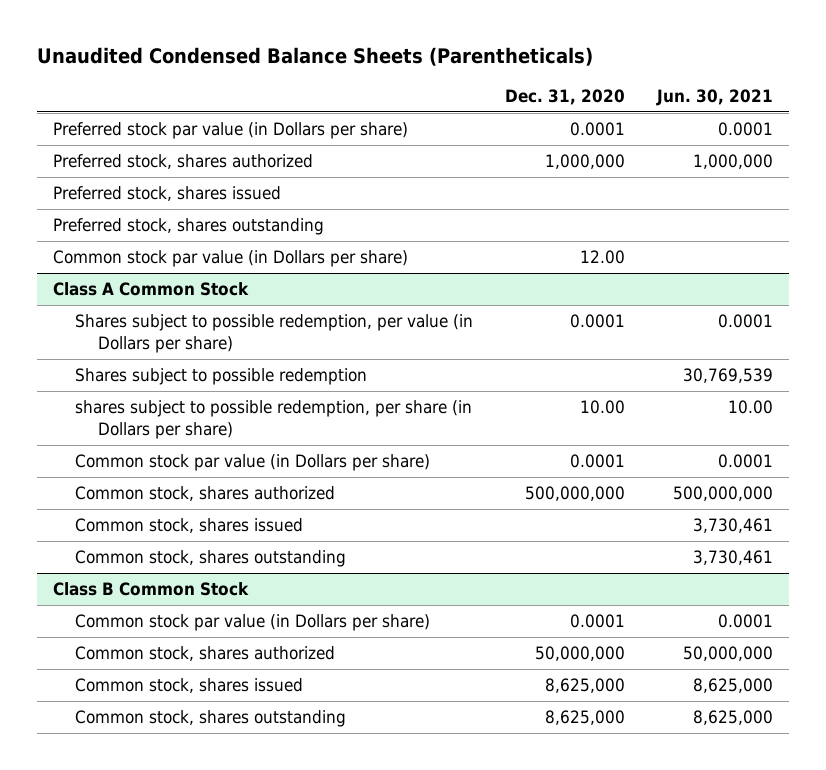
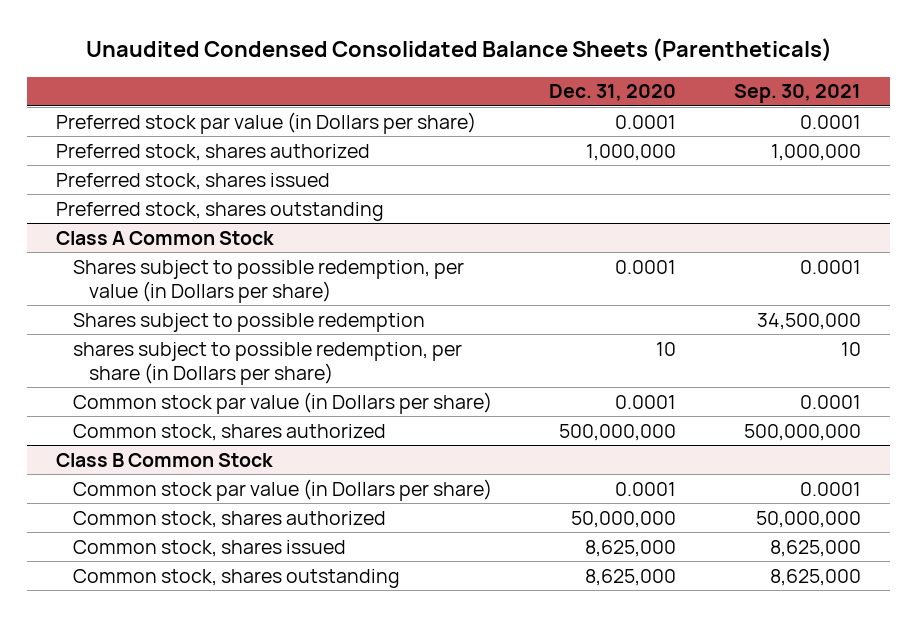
- Unaudited Condensed Balance Sheets (Parentheticals)
+ Unaudited Condensed Consolidated Balance Sheets (Parentheticals)
- | Dec. 31, 2020 | Jun. 30, 2021
+ | Dec. 31, 2020 | Sep. 30, 2021
- Common stock par value (in Dollars per share) | 12.00 |
@ Class A Common Stock
- shares subject to possible redemption, per share (in Dollars per share) | 10.00 | 10.00
+ shares subject to possible redemption, per share (in Dollars per share) | 10 | 10
- Common stock, shares issued | | 3,730,461
- Common stock, shares outstanding | | 3,730,461

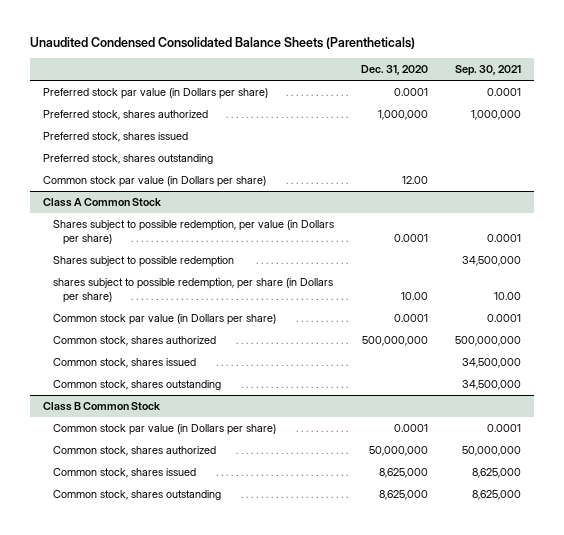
+ Common stock par value (in Dollars per share) | 12.00 |
@ Class A Common Stock
- shares subject to possible redemption, per share (in Dollars per share) | 10 | 10
+ shares subject to possible redemption, per share (in Dollars per share) | 10.00 | 10.00
+ Common stock, shares issued | | 34,500,000
+ Common stock, shares outstanding | | 34,500,000

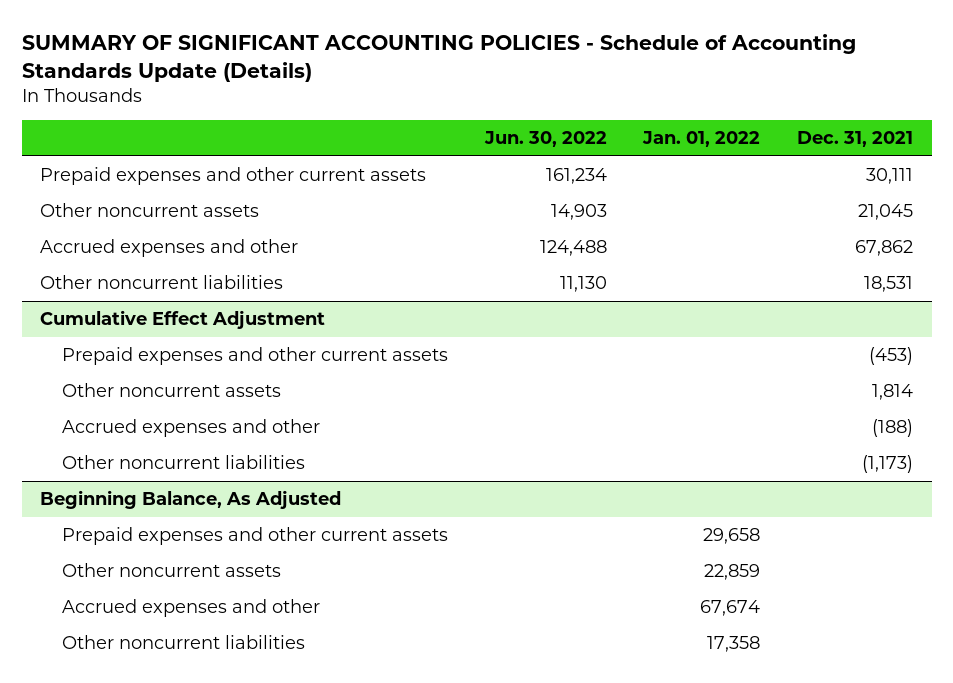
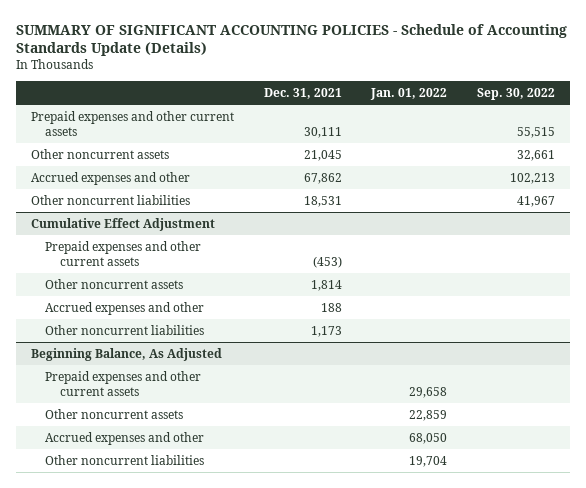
- | Jun. 30, 2022 | Jan. 01, 2022 | Dec. 31, 2021
+ | Dec. 31, 2021 | Jan. 01, 2022 | Sep. 30, 2022
@ Cumulative Effect Adjustment
- Accrued expenses and other | | | (188)
- Other noncurrent liabilities | | | (1,173)
+ Accrued expenses and other | 188 | |
+ Other noncurrent liabilities | 1,173 | |
@ Beginning Balance, As Adjusted
- Accrued expenses and other | | 67,674 |
- Other noncurrent liabilities | | 17,358 |
+ Accrued expenses and other | | 68,050 |
+ Other noncurrent liabilities | | 19,704 |

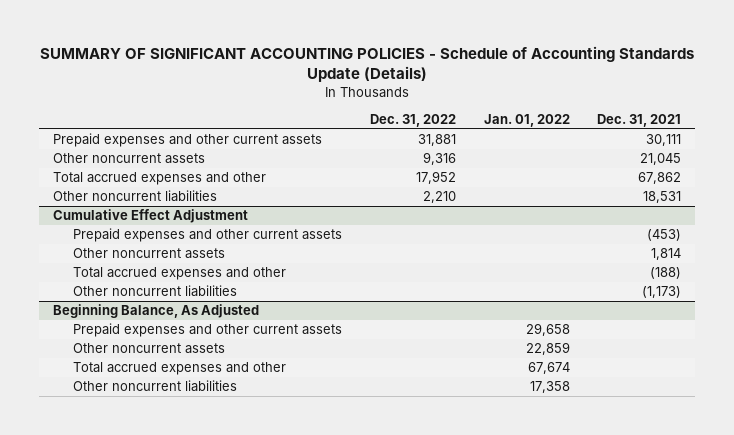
- | Dec. 31, 2021 | Jan. 01, 2022 | Sep. 30, 2022
+ | Dec. 31, 2022 | Jan. 01, 2022 | Dec. 31, 2021
- Accrued expenses and other | 67,862 | | 102,213
+ Total accrued expenses and other | 17,952 | | 67,862
@ Cumulative Effect Adjustment
- Accrued expenses and other | 188 | |
- Other noncurrent liabilities | 1,173 | |
+ Total accrued expenses and other | | | (188)
+ Other noncurrent liabilities | | | (1,173)
@ Beginning Balance, As Adjusted
- Accrued expenses and other | | 68,050 |
- Other noncurrent liabilities | | 19,704 |
+ Total accrued expenses and other | | 67,674 |
+ Other noncurrent liabilities | | 17,358 |

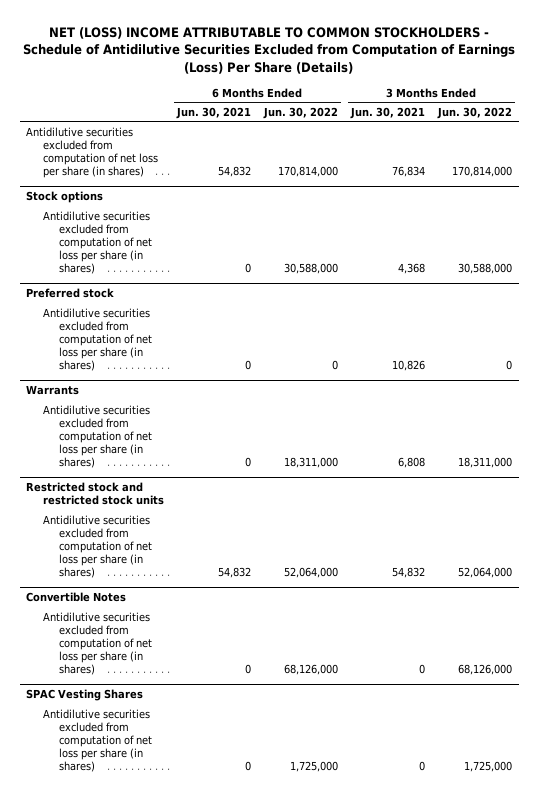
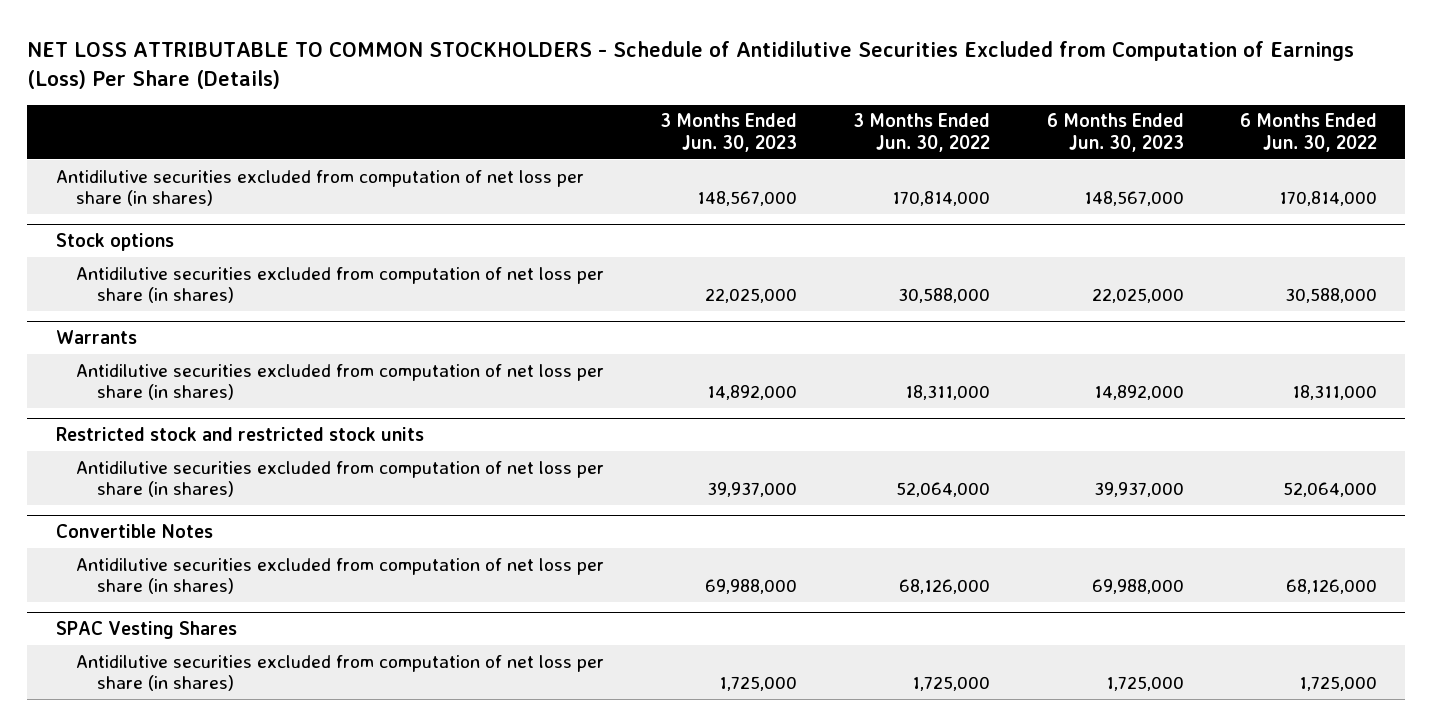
- NET (LOSS) INCOME ATTRIBUTABLE TO COMMON STOCKHOLDERS - Schedule of Antidilutive Securities Excluded from Computation of Earnings (Loss) Per Share (Details)
+ NET LOSS ATTRIBUTABLE TO COMMON STOCKHOLDERS - Schedule of Antidilutive Securities Excluded from Computation of Earnings (Loss) Per Share (Details)
- | 6 Months Ended Jun. 30, 2021 | 6 Months Ended Jun. 30, 2022 | 3 Months Ended Jun. 30, 2021 | 3 Months Ended Jun. 30, 2022
+ | 3 Months Ended Jun. 30, 2023 | 3 Months Ended Jun. 30, 2022 | 6 Months Ended Jun. 30, 2023 | 6 Months Ended Jun. 30, 2022
- Preferred stock
- Antidilutive securities excluded from computation of net loss per share (in shares) | 0 | 0 | 10,826 | 0

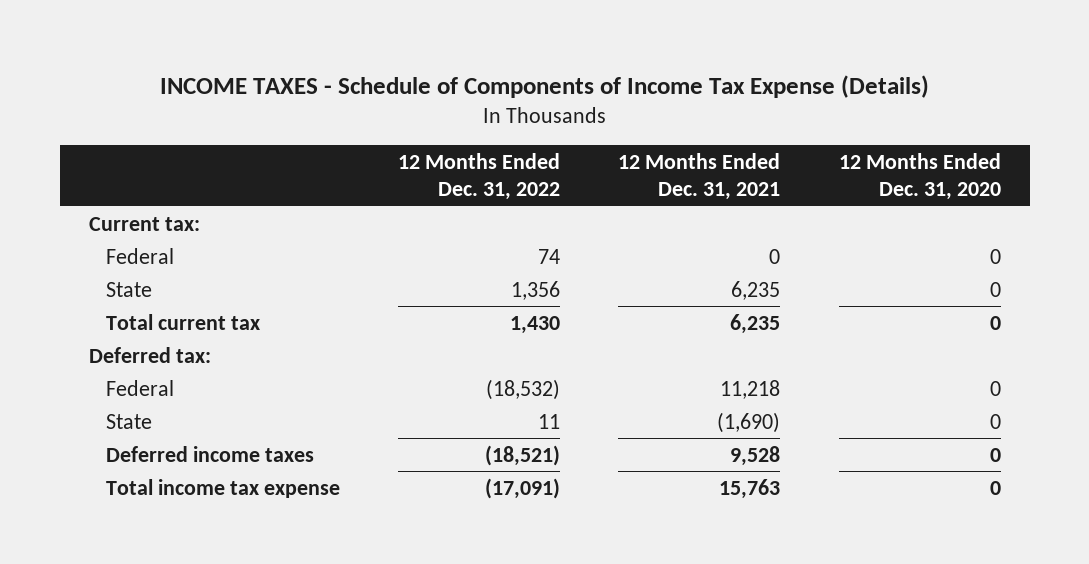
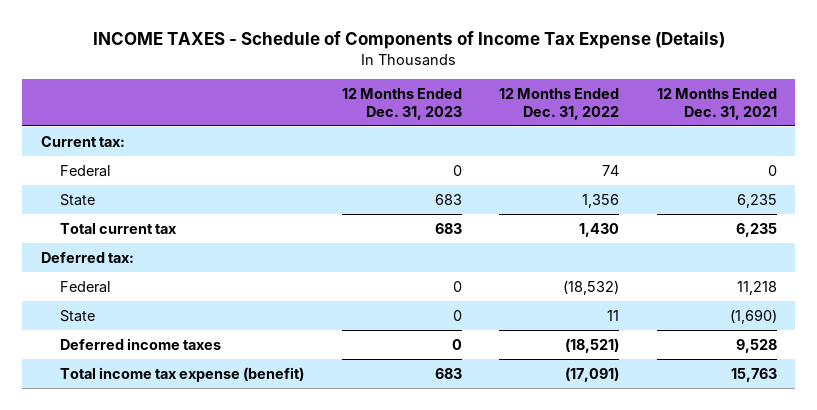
- | 12 Months Ended Dec. 31, 2022 | 12 Months Ended Dec. 31, 2021 | 12 Months Ended Dec. 31, 2020
+ | 12 Months Ended Dec. 31, 2023 | 12 Months Ended Dec. 31, 2022 | 12 Months Ended Dec. 31, 2021
- Total income tax expense | (17,091) | 15,763 | 0
+ Total income tax expense (benefit) | 683 | (17,091) | 15,763

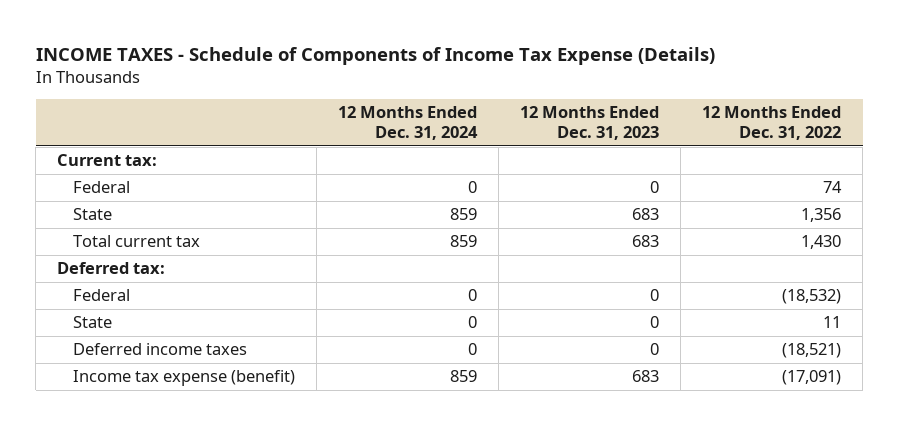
- | 12 Months Ended Dec. 31, 2023 | 12 Months Ended Dec. 31, 2022 | 12 Months Ended Dec. 31, 2021
+ | 12 Months Ended Dec. 31, 2024 | 12 Months Ended Dec. 31, 2023 | 12 Months Ended Dec. 31, 2022
- Total income tax expense (benefit) | 683 | (17,091) | 15,763
+ Income tax expense (benefit) | 859 | 683 | (17,091)

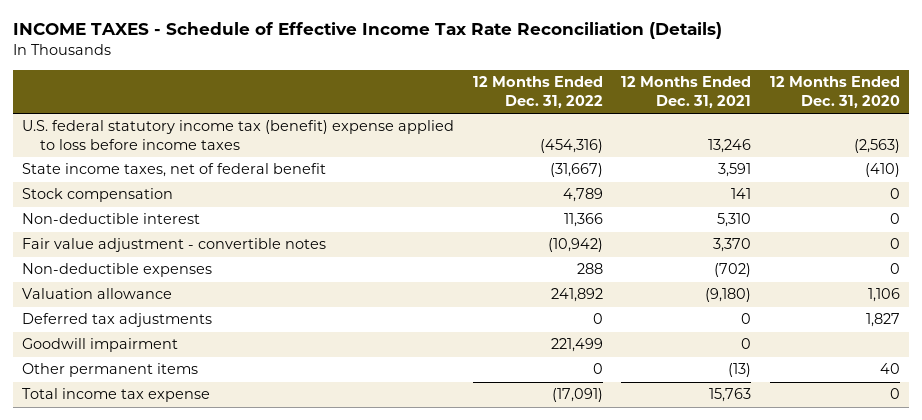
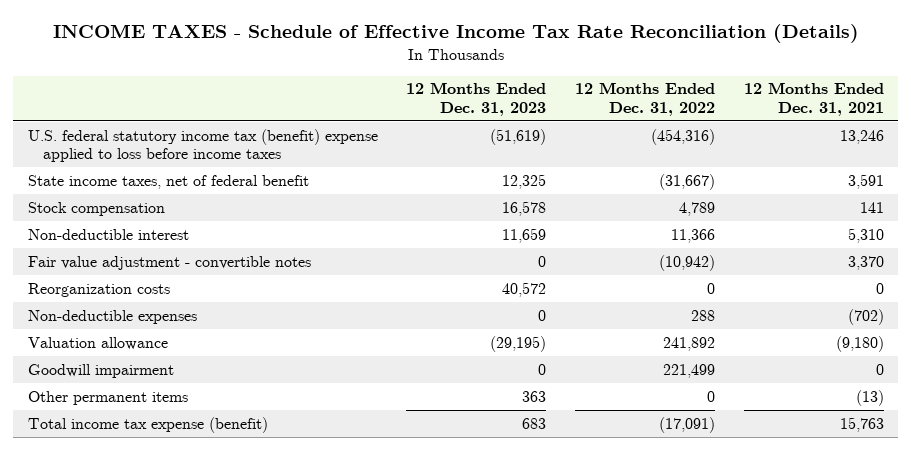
- | 12 Months Ended Dec. 31, 2022 | 12 Months Ended Dec. 31, 2021 | 12 Months Ended Dec. 31, 2020
+ | 12 Months Ended Dec. 31, 2023 | 12 Months Ended Dec. 31, 2022 | 12 Months Ended Dec. 31, 2021
+ Reorganization costs | 40,572 | 0 | 0
- Deferred tax adjustments | 0 | 0 | 1,827
- Total income tax expense | (17,091) | 15,763 | 0
+ Total income tax expense (benefit) | 683 | (17,091) | 15,763

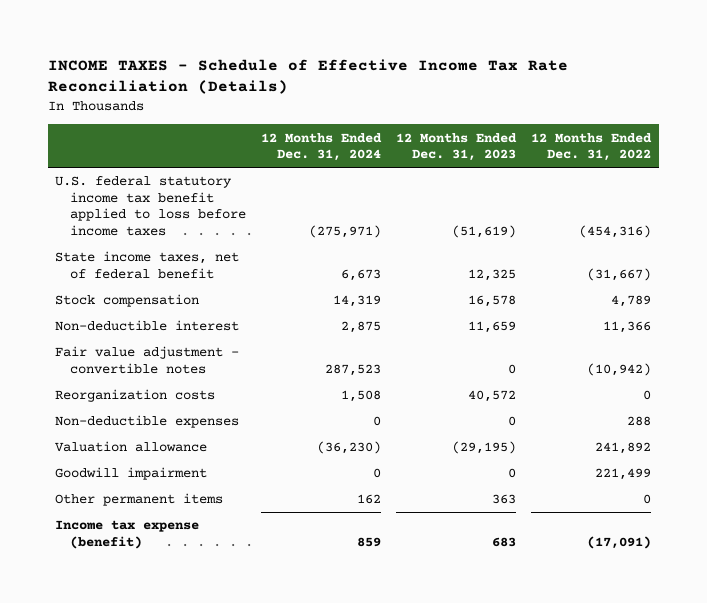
- | 12 Months Ended Dec. 31, 2023 | 12 Months Ended Dec. 31, 2022 | 12 Months Ended Dec. 31, 2021
+ | 12 Months Ended Dec. 31, 2024 | 12 Months Ended Dec. 31, 2023 | 12 Months Ended Dec. 31, 2022
- U.S. federal statutory income tax (benefit) expense applied to loss before income taxes | (51,619) | (454,316) | 13,246
+ U.S. federal statutory income tax benefit applied to loss before income taxes | (275,971) | (51,619) | (454,316)
- Total income tax expense (benefit) | 683 | (17,091) | 15,763
+ Income tax expense (benefit) | 859 | 683 | (17,091)

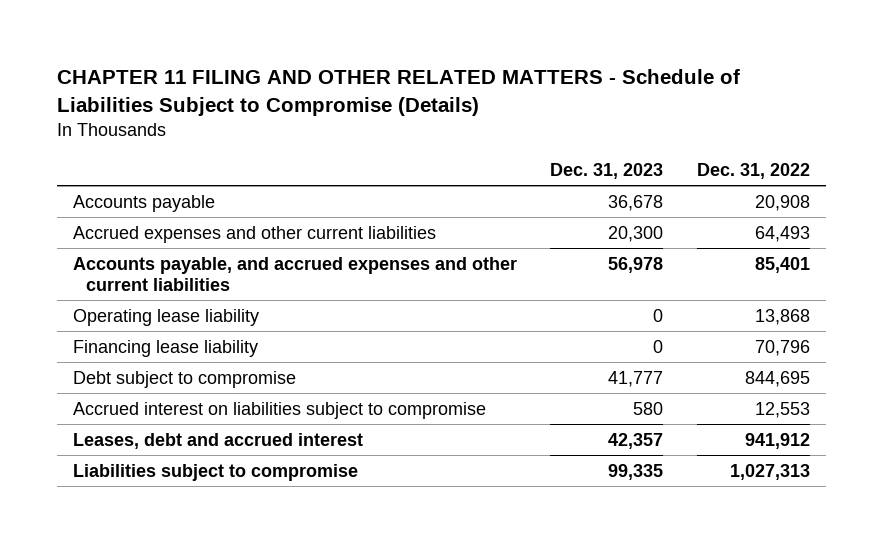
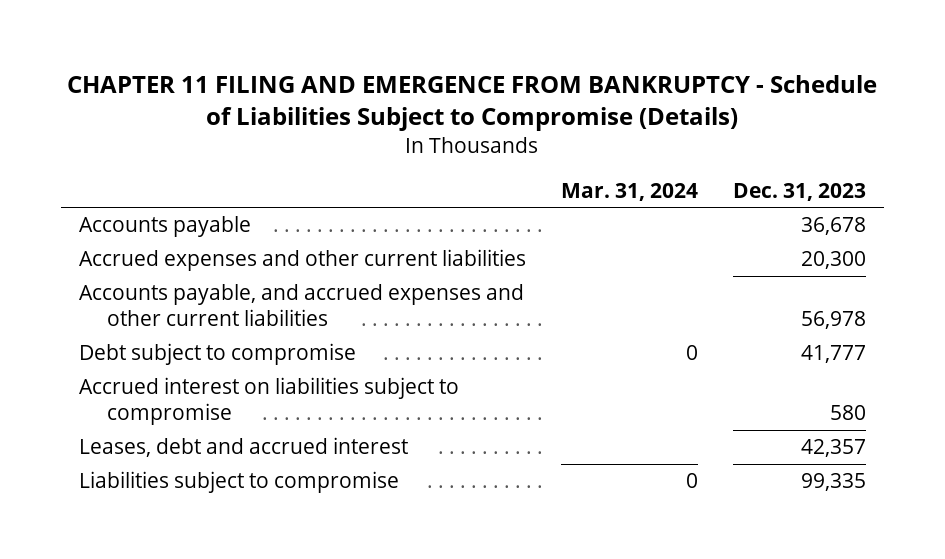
- CHAPTER 11 FILING AND OTHER RELATED MATTERS - Schedule of Liabilities Subject to Compromise (Details)
+ CHAPTER 11 FILING AND EMERGENCE FROM BANKRUPTCY - Schedule of Liabilities Subject to Compromise (Details)
- | Dec. 31, 2023 | Dec. 31, 2022
+ | Mar. 31, 2024 | Dec. 31, 2023
- Operating lease liability | 0 | 13,868
- Financing lease liability | 0 | 70,796

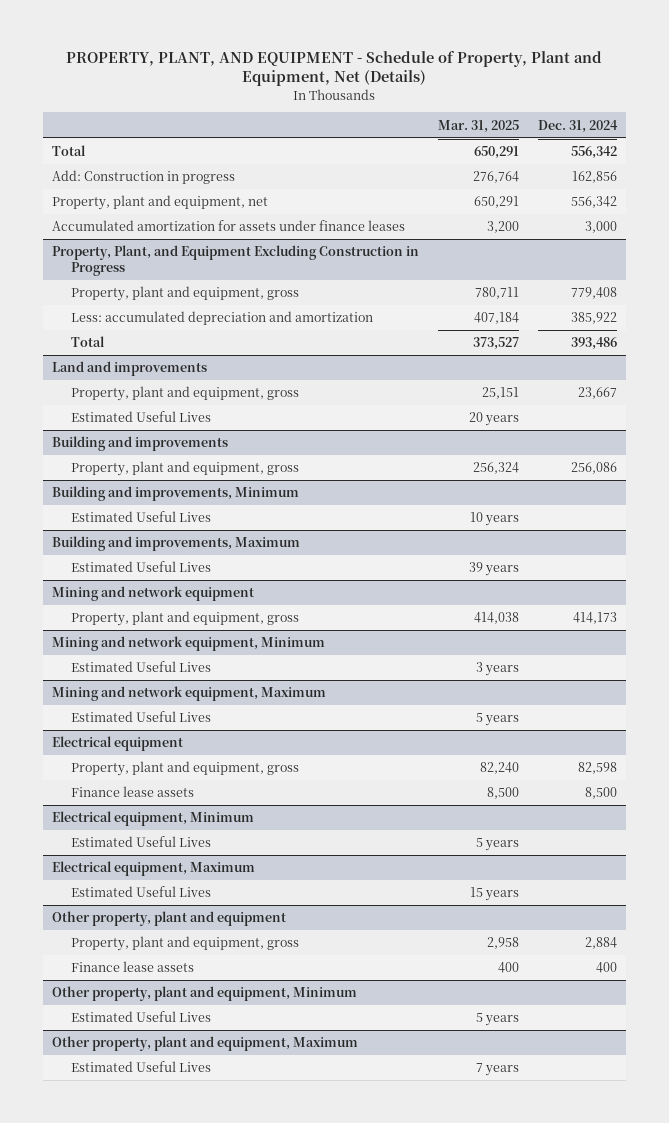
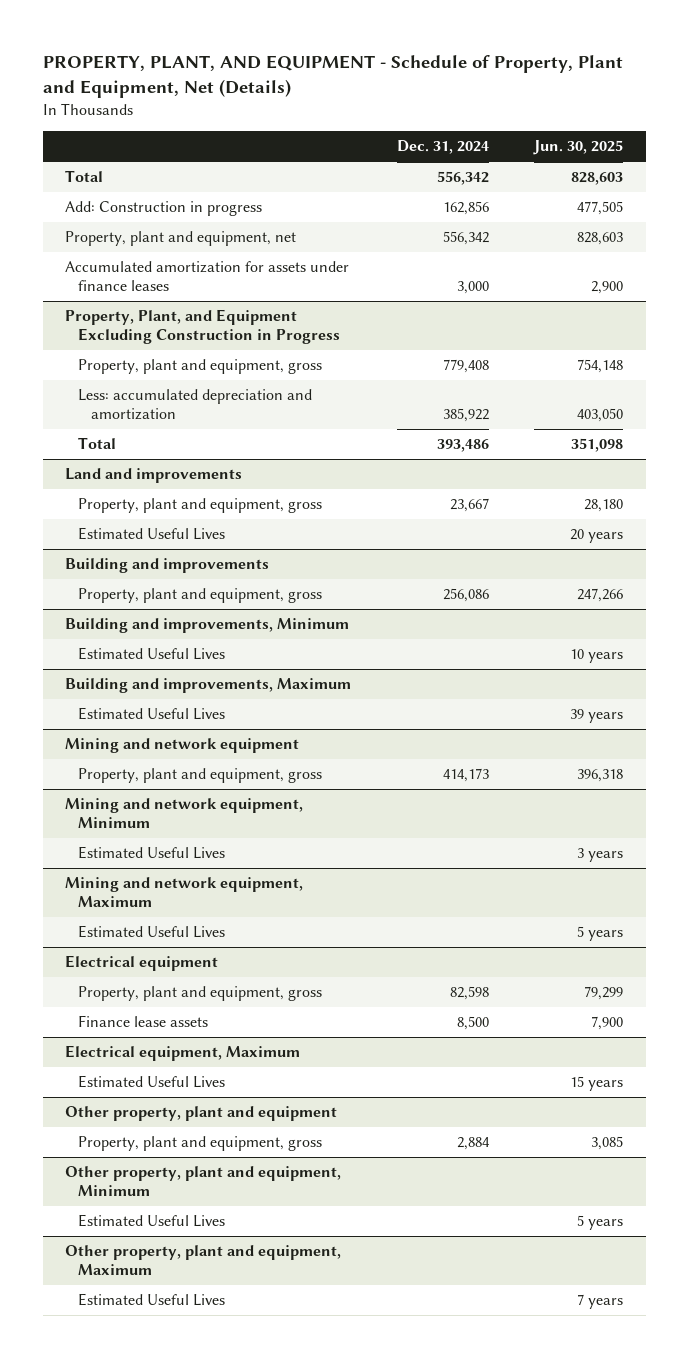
- | Mar. 31, 2025 | Dec. 31, 2024
+ | Dec. 31, 2024 | Jun. 30, 2025
- Electrical equipment, Minimum
- Estimated Useful Lives | 5 years |
@ Other property, plant and equipment
- Finance lease assets | 400 | 400

